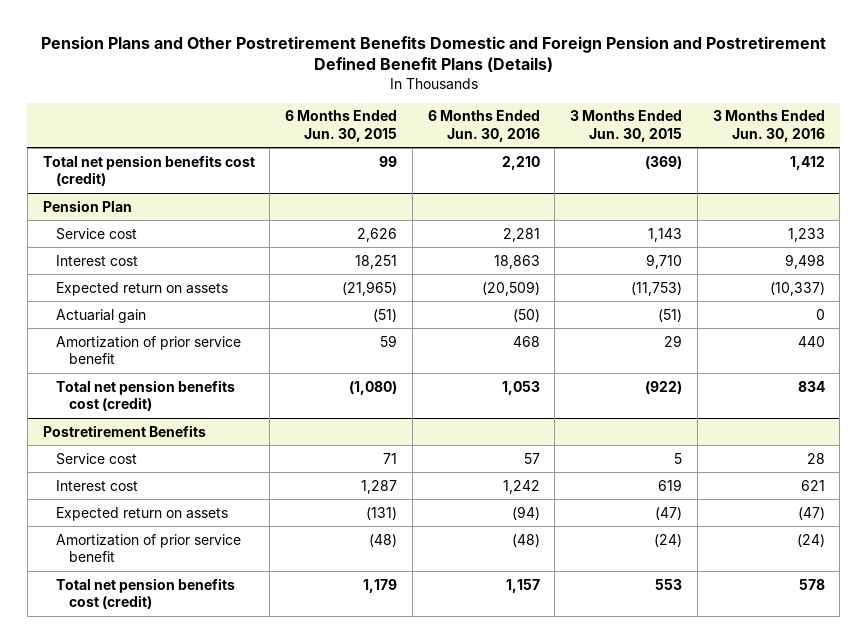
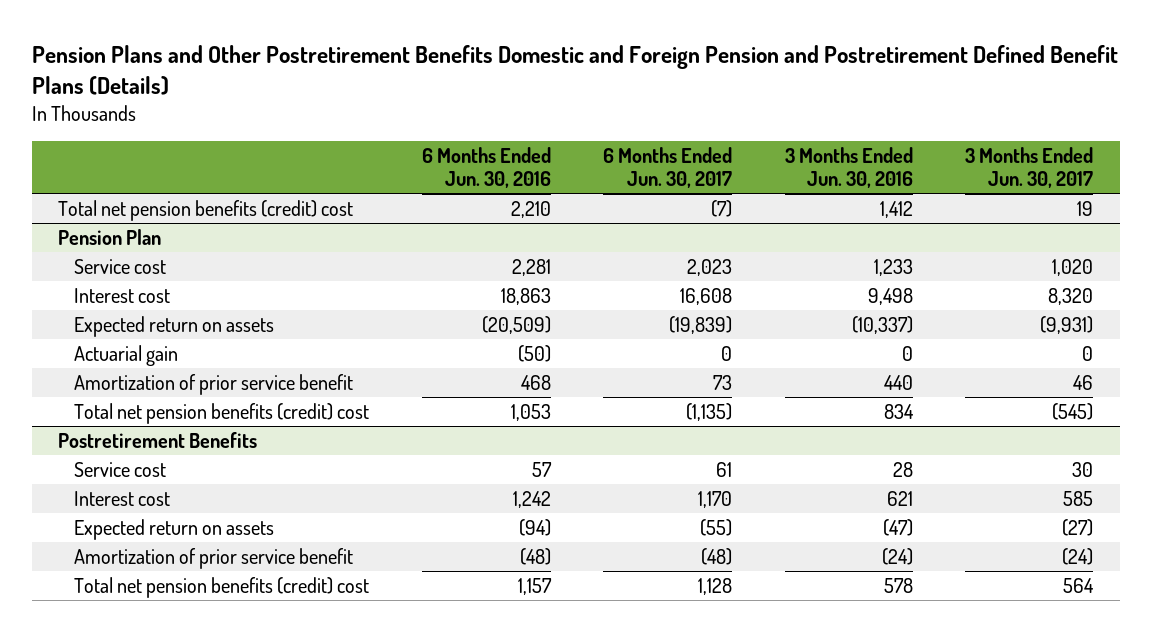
- | 6 Months Ended Jun. 30, 2015 | 6 Months Ended Jun. 30, 2016 | 3 Months Ended Jun. 30, 2015 | 3 Months Ended Jun. 30, 2016
+ | 6 Months Ended Jun. 30, 2016 | 6 Months Ended Jun. 30, 2017 | 3 Months Ended Jun. 30, 2016 | 3 Months Ended Jun. 30, 2017
- Total net pension benefits cost (credit) | 99 | 2,210 | (369) | 1,412
+ Total net pension benefits (credit) cost | 2,210 | (7) | 1,412 | 19
@ Pension Plan
- Total net pension benefits cost (credit) | (1,080) | 1,053 | (922) | 834
+ Total net pension benefits (credit) cost | 1,053 | (1,135) | 834 | (545)
@ Postretirement Benefits
- Total net pension benefits cost (credit) | 1,179 | 1,157 | 553 | 578
+ Total net pension benefits (credit) cost | 1,157 | 1,128 | 578 | 564

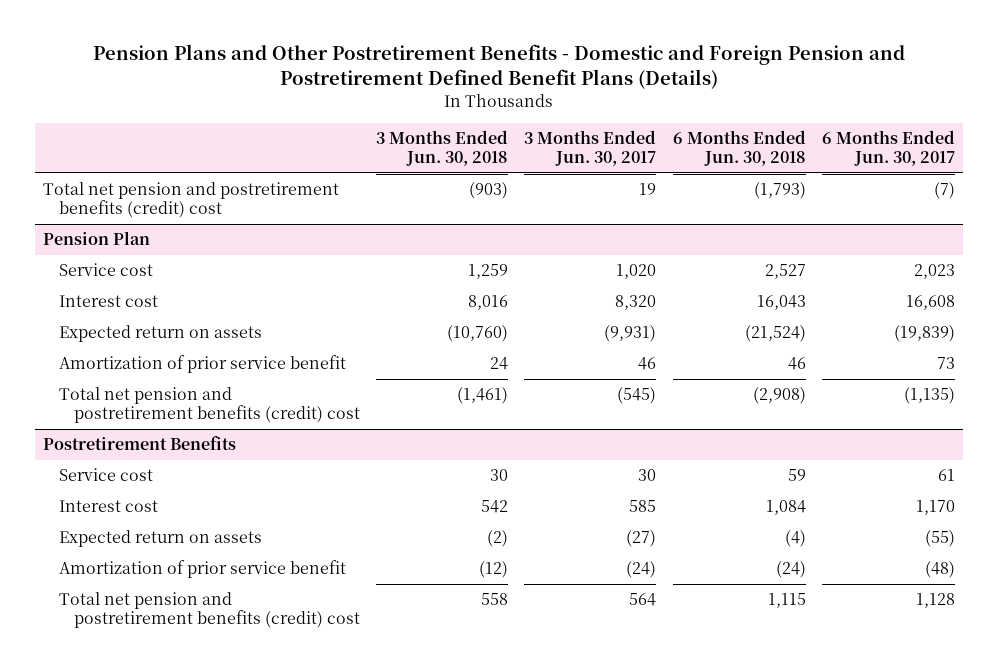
- Pension Plans and Other Postretirement Benefits Domestic and Foreign Pension and Postretirement Defined Benefit Plans (Details)
+ Pension Plans and Other Postretirement Benefits - Domestic and Foreign Pension and Postretirement Defined Benefit Plans (Details)
- | 6 Months Ended Jun. 30, 2016 | 6 Months Ended Jun. 30, 2017 | 3 Months Ended Jun. 30, 2016 | 3 Months Ended Jun. 30, 2017
+ | 3 Months Ended Jun. 30, 2018 | 3 Months Ended Jun. 30, 2017 | 6 Months Ended Jun. 30, 2018 | 6 Months Ended Jun. 30, 2017
- Total net pension benefits (credit) cost | 2,210 | (7) | 1,412 | 19
+ Total net pension and postretirement benefits (credit) cost | (903) | 19 | (1,793) | (7)
@ Pension Plan
- Actuarial gain | (50) | 0 | 0 | 0
- Total net pension benefits (credit) cost | 1,053 | (1,135) | 834 | (545)
+ Total net pension and postretirement benefits (credit) cost | (1,461) | (545) | (2,908) | (1,135)
@ Postretirement Benefits
- Total net pension benefits (credit) cost | 1,157 | 1,128 | 578 | 564
+ Total net pension and postretirement benefits (credit) cost | 558 | 564 | 1,115 | 1,128

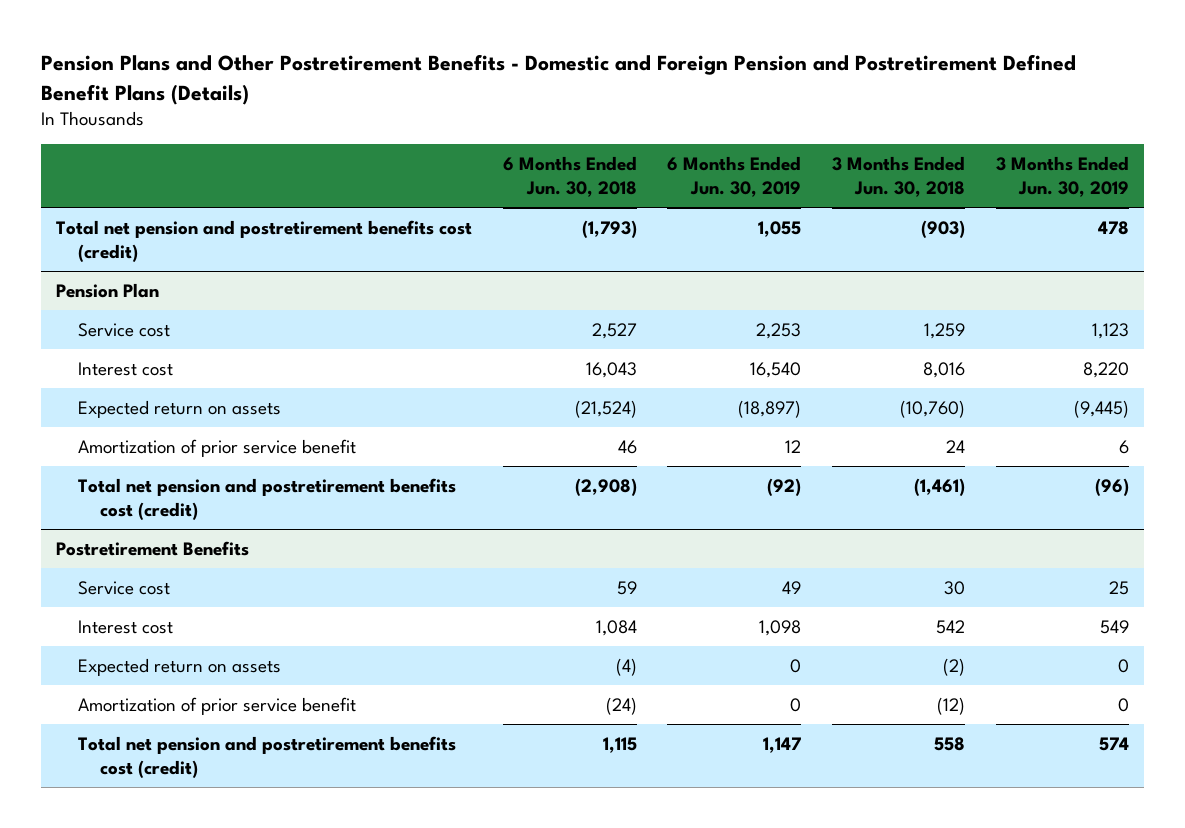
- | 3 Months Ended Jun. 30, 2018 | 3 Months Ended Jun. 30, 2017 | 6 Months Ended Jun. 30, 2018 | 6 Months Ended Jun. 30, 2017
+ | 6 Months Ended Jun. 30, 2018 | 6 Months Ended Jun. 30, 2019 | 3 Months Ended Jun. 30, 2018 | 3 Months Ended Jun. 30, 2019
- Total net pension and postretirement benefits (credit) cost | (903) | 19 | (1,793) | (7)
+ Total net pension and postretirement benefits cost (credit) | (1,793) | 1,055 | (903) | 478
@ Pension Plan
- Total net pension and postretirement benefits (credit) cost | (1,461) | (545) | (2,908) | (1,135)
+ Total net pension and postretirement benefits cost (credit) | (2,908) | (92) | (1,461) | (96)
@ Postretirement Benefits
- Total net pension and postretirement benefits (credit) cost | 558 | 564 | 1,115 | 1,128
+ Total net pension and postretirement benefits cost (credit) | 1,115 | 1,147 | 558 | 574

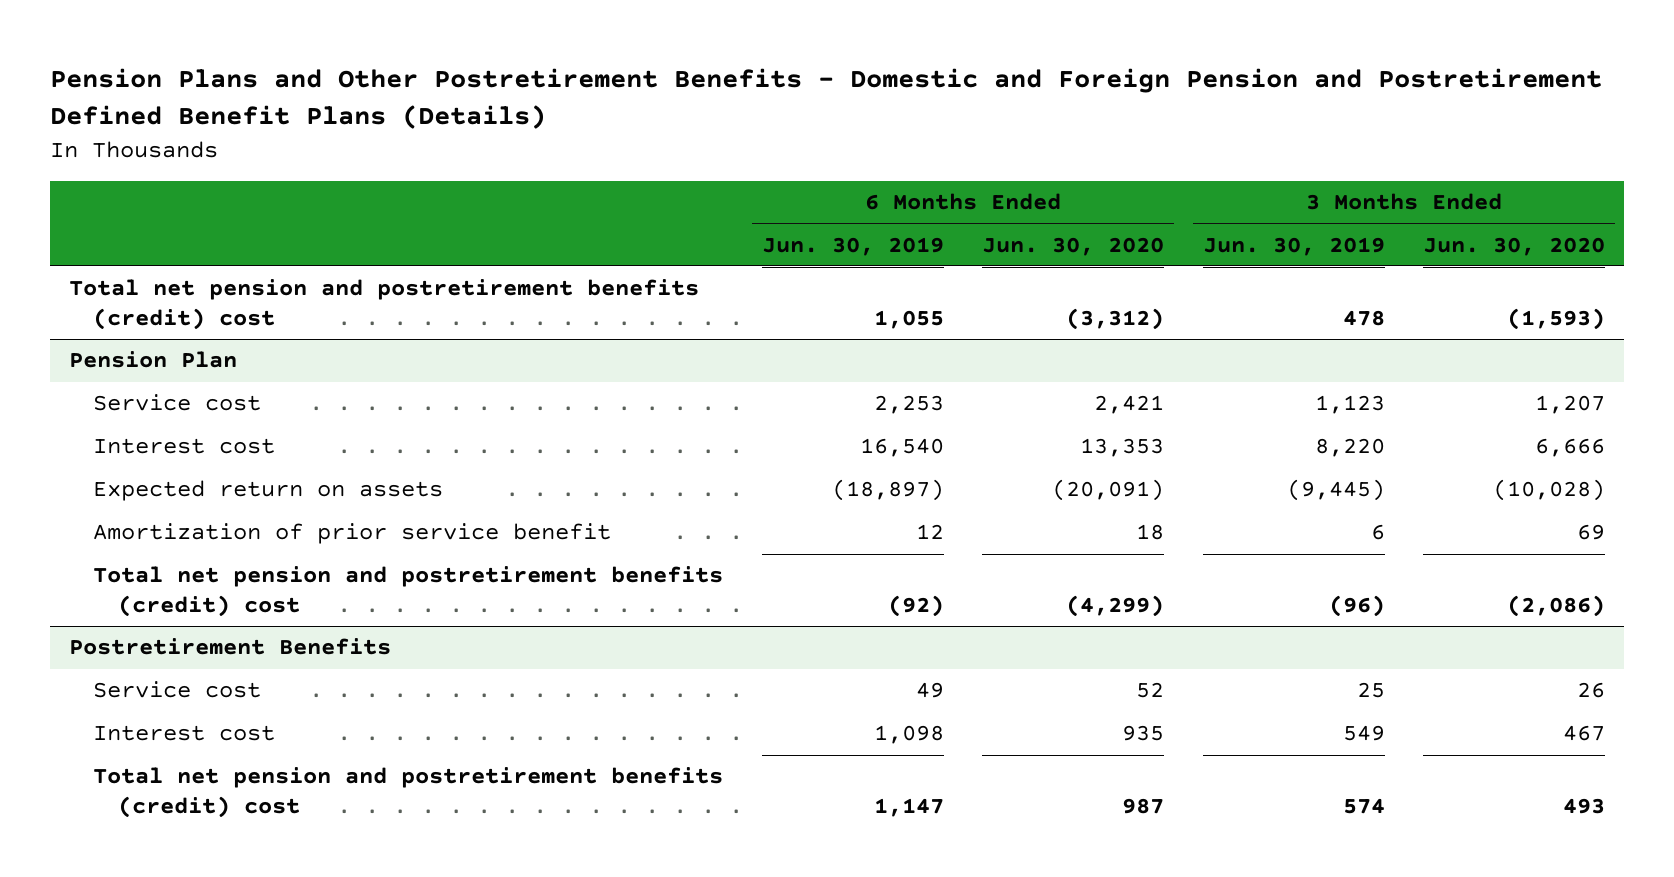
- | 6 Months Ended Jun. 30, 2018 | 6 Months Ended Jun. 30, 2019 | 3 Months Ended Jun. 30, 2018 | 3 Months Ended Jun. 30, 2019
+ | 6 Months Ended Jun. 30, 2019 | 6 Months Ended Jun. 30, 2020 | 3 Months Ended Jun. 30, 2019 | 3 Months Ended Jun. 30, 2020
- Total net pension and postretirement benefits cost (credit) | (1,793) | 1,055 | (903) | 478
+ Total net pension and postretirement benefits (credit) cost | 1,055 | (3,312) | 478 | (1,593)
@ Pension Plan
- Total net pension and postretirement benefits cost (credit) | (2,908) | (92) | (1,461) | (96)
+ Total net pension and postretirement benefits (credit) cost | (92) | (4,299) | (96) | (2,086)
@ Postretirement Benefits
- Expected return on assets | (4) | 0 | (2) | 0
- Amortization of prior service benefit | (24) | 0 | (12) | 0
- Total net pension and postretirement benefits cost (credit) | 1,115 | 1,147 | 558 | 574
+ Total net pension and postretirement benefits (credit) cost | 1,147 | 987 | 574 | 493

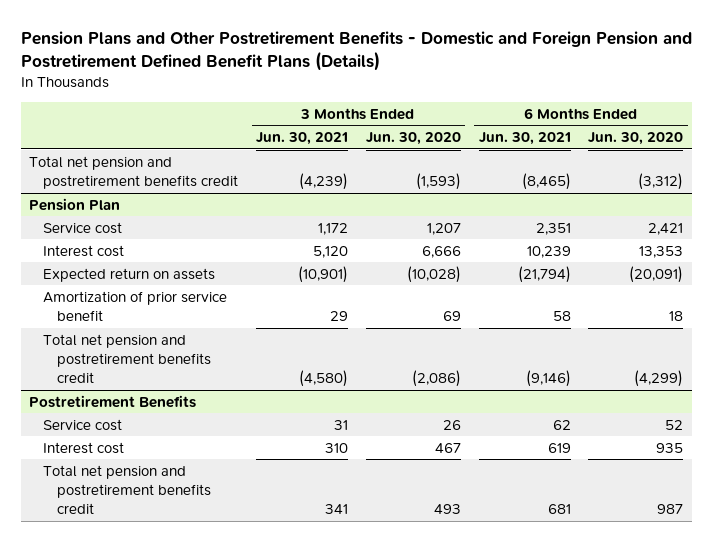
- | 6 Months Ended Jun. 30, 2019 | 6 Months Ended Jun. 30, 2020 | 3 Months Ended Jun. 30, 2019 | 3 Months Ended Jun. 30, 2020
+ | 3 Months Ended Jun. 30, 2021 | 3 Months Ended Jun. 30, 2020 | 6 Months Ended Jun. 30, 2021 | 6 Months Ended Jun. 30, 2020
- Total net pension and postretirement benefits (credit) cost | 1,055 | (3,312) | 478 | (1,593)
+ Total net pension and postretirement benefits credit | (4,239) | (1,593) | (8,465) | (3,312)
@ Pension Plan
- Total net pension and postretirement benefits (credit) cost | (92) | (4,299) | (96) | (2,086)
+ Total net pension and postretirement benefits credit | (4,580) | (2,086) | (9,146) | (4,299)
@ Postretirement Benefits
- Total net pension and postretirement benefits (credit) cost | 1,147 | 987 | 574 | 493
+ Total net pension and postretirement benefits credit | 341 | 493 | 681 | 987

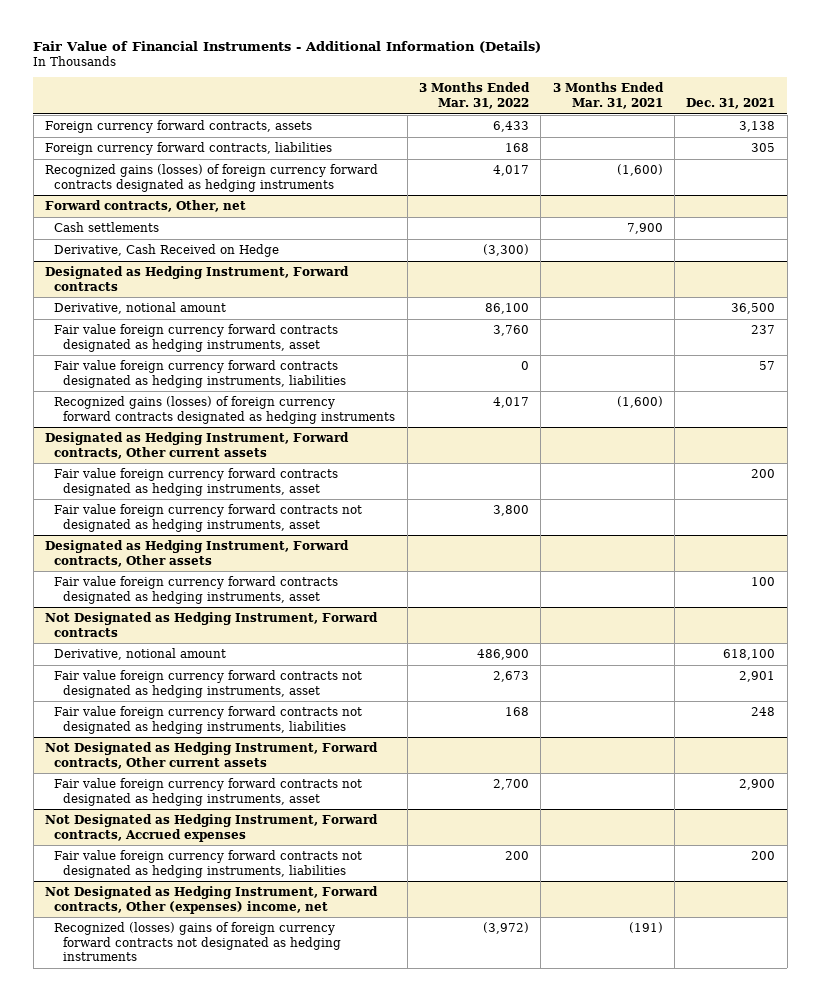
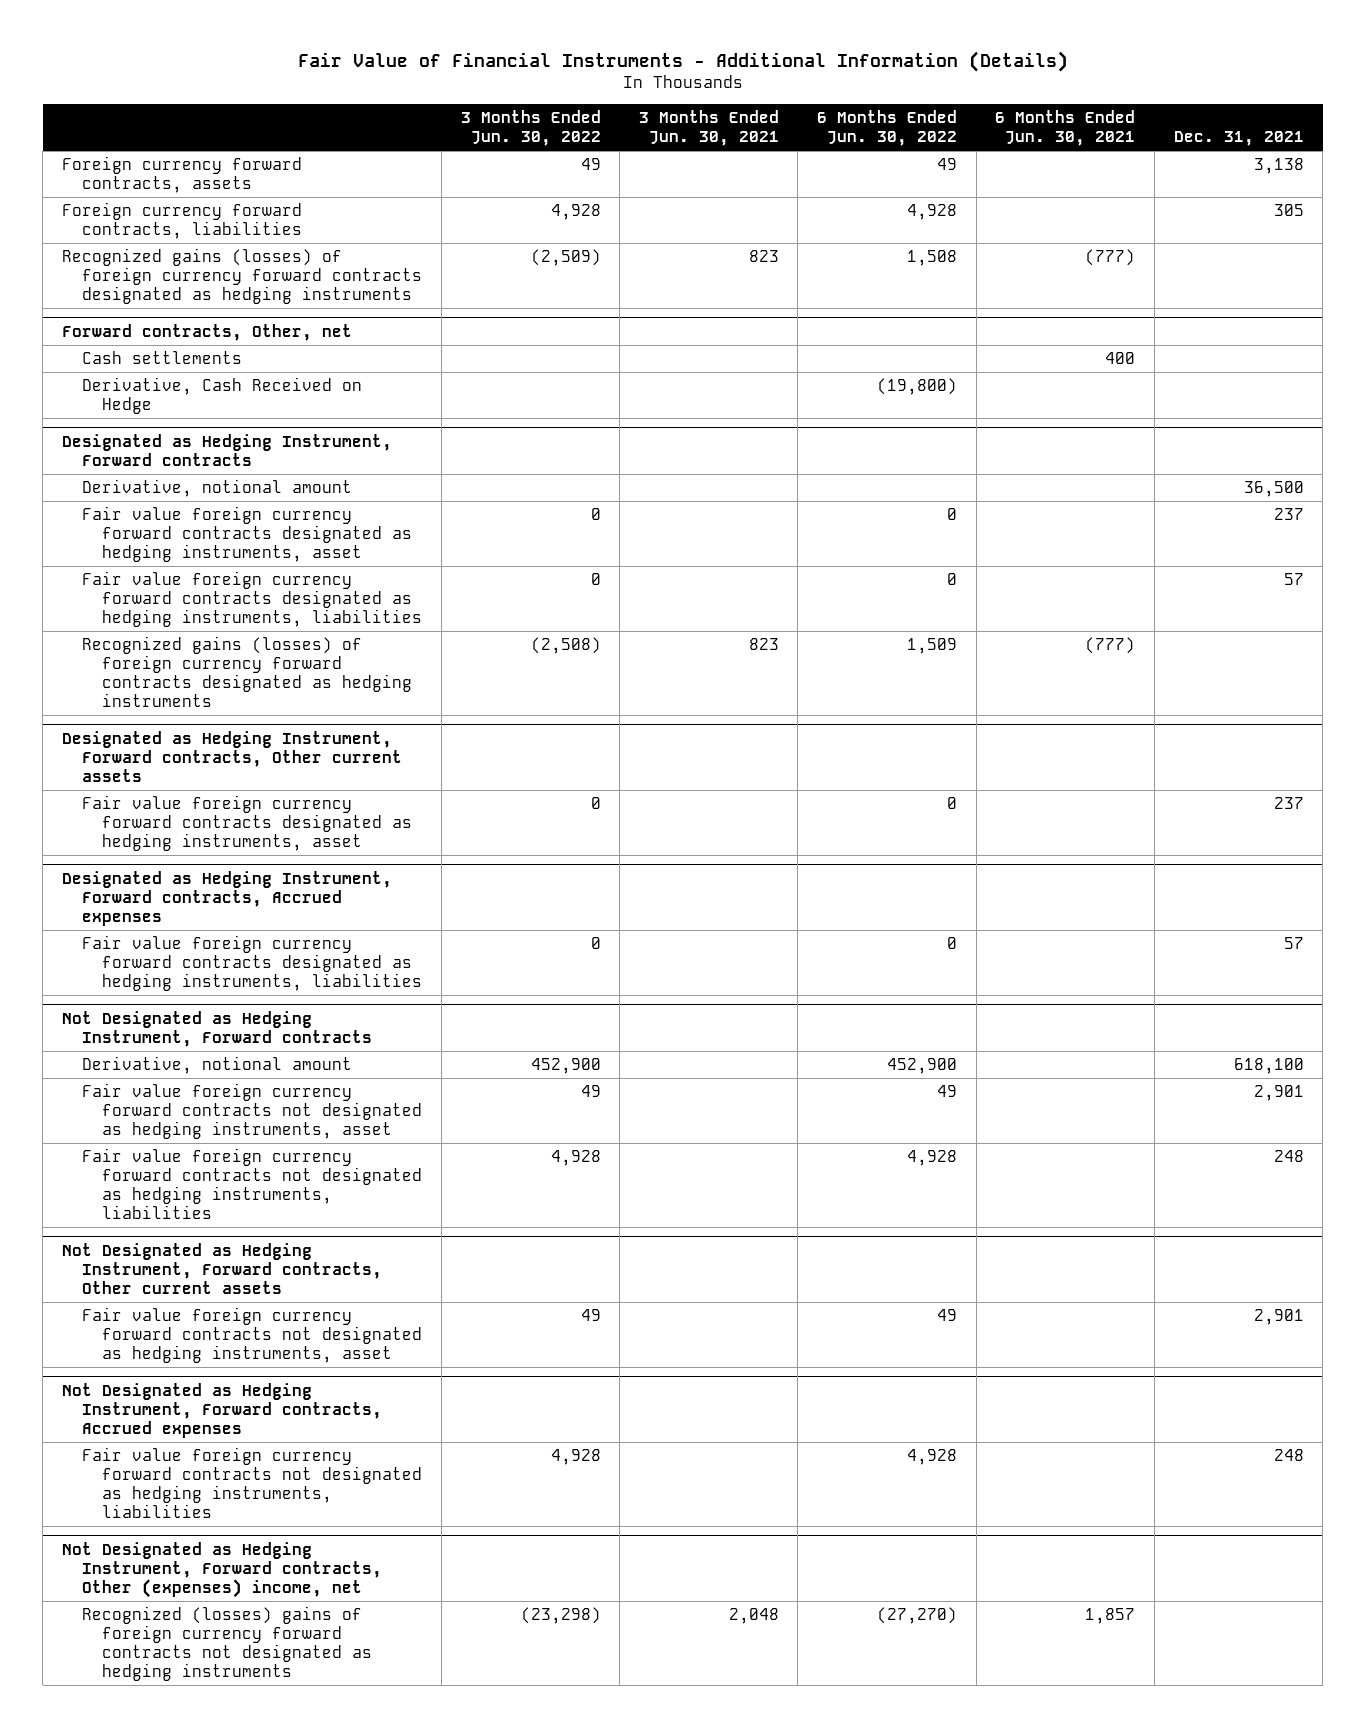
- | 3 Months Ended Mar. 31, 2022 | 3 Months Ended Mar. 31, 2021 | Dec. 31, 2021
+ | 3 Months Ended Jun. 30, 2022 | 3 Months Ended Jun. 30, 2021 | 6 Months Ended Jun. 30, 2022 | 6 Months Ended Jun. 30, 2021 | Dec. 31, 2021
@ Designated as Hedging Instrument, Forward contracts, Other current assets
- Fair value foreign currency forward contracts designated as hedging instruments, asset | | | 200
- Fair value foreign currency forward contracts not designated as hedging instruments, asset | 3,800 | |
- Designated as Hedging Instrument, Forward contracts, Other assets
- Fair value foreign currency forward contracts designated as hedging instruments, asset | | | 100
@ Designated as Hedging Instrument, Forward contracts, Other current assets
+ Fair value foreign currency forward contracts designated as hedging instruments, asset | 0 | | 0 | | 237
+ Designated as Hedging Instrument, Forward contracts, Accrued expenses
+ Fair value foreign currency forward contracts designated as hedging instruments, liabilities | 0 | | 0 | | 57
@ Not Designated as Hedging Instrument, Forward contracts, Other current assets
- Fair value foreign currency forward contracts not designated as hedging instruments, asset | 2,700 | | 2,900
+ Fair value foreign currency forward contracts not designated as hedging instruments, asset | 49 | | 49 | | 2,901
@ Not Designated as Hedging Instrument, Forward contracts, Accrued expenses
- Fair value foreign currency forward contracts not designated as hedging instruments, liabilities | 200 | | 200
+ Fair value foreign currency forward contracts not designated as hedging instruments, liabilities | 4,928 | | 4,928 | | 248

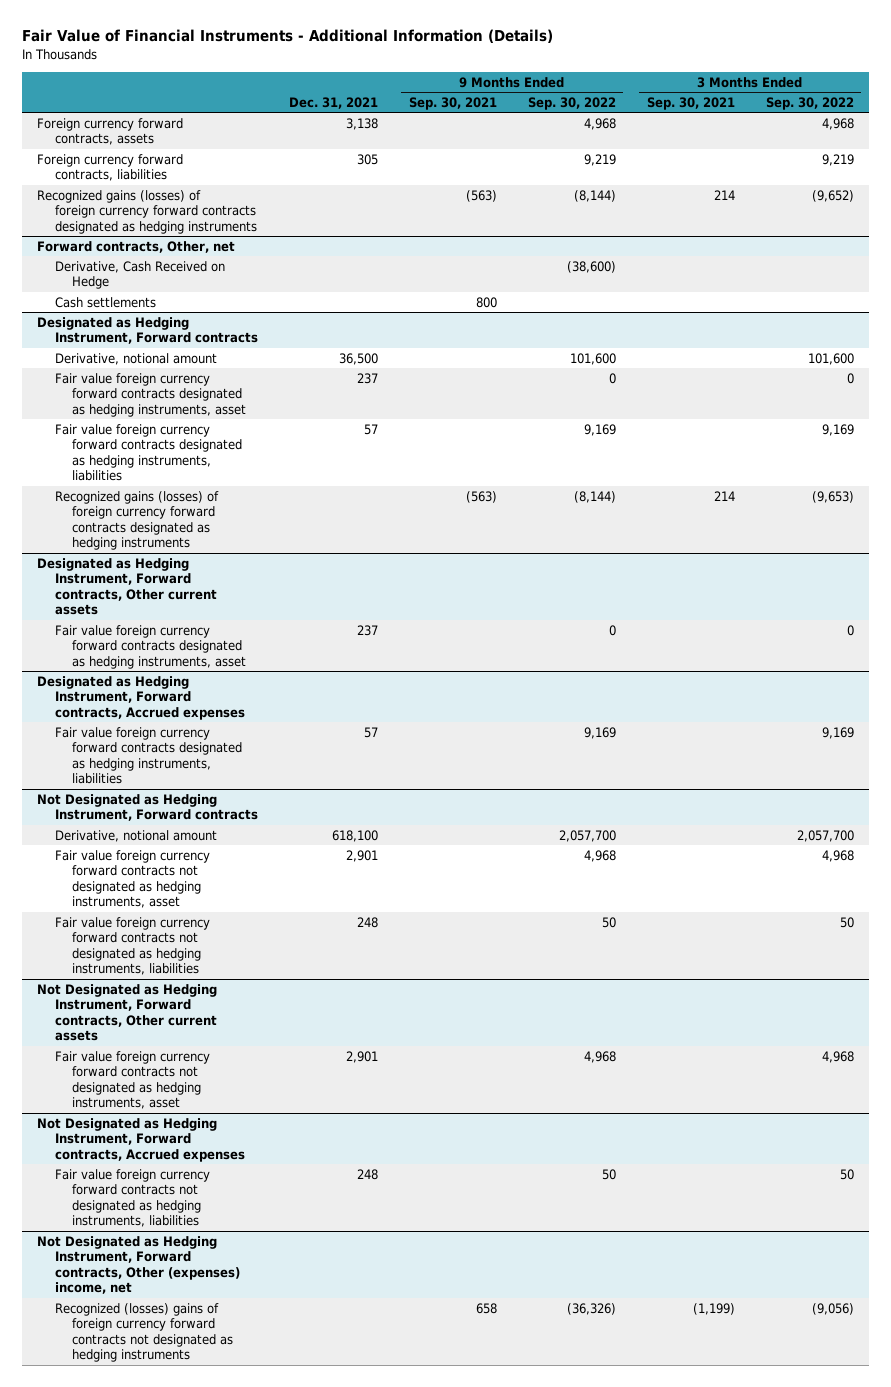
- | 3 Months Ended Jun. 30, 2022 | 3 Months Ended Jun. 30, 2021 | 6 Months Ended Jun. 30, 2022 | 6 Months Ended Jun. 30, 2021 | Dec. 31, 2021
+ | Dec. 31, 2021 | 9 Months Ended Sep. 30, 2021 | 9 Months Ended Sep. 30, 2022 | 3 Months Ended Sep. 30, 2021 | 3 Months Ended Sep. 30, 2022
@ Forward contracts, Other, net
moved down: Cash settlements | | 800 | | |

